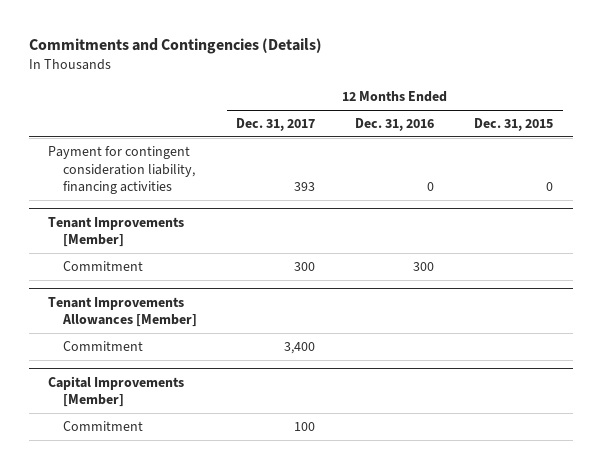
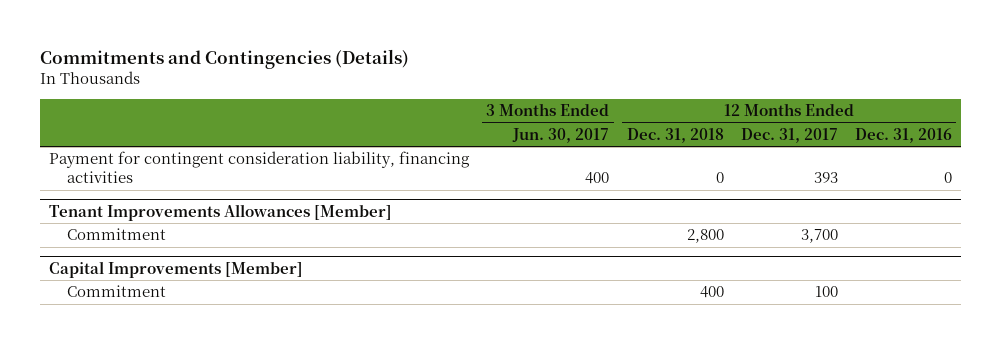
- | 12 Months Ended Dec. 31, 2017 | 12 Months Ended Dec. 31, 2016 | 12 Months Ended Dec. 31, 2015
+ | 3 Months Ended Jun. 30, 2017 | 12 Months Ended Dec. 31, 2018 | 12 Months Ended Dec. 31, 2017 | 12 Months Ended Dec. 31, 2016
- Tenant Improvements [Member]
- Commitment | 300 | 300 |
@ Tenant Improvements Allowances [Member]
- Commitment | 3,400 | |
+ Commitment | | 2,800 | 3,700 |

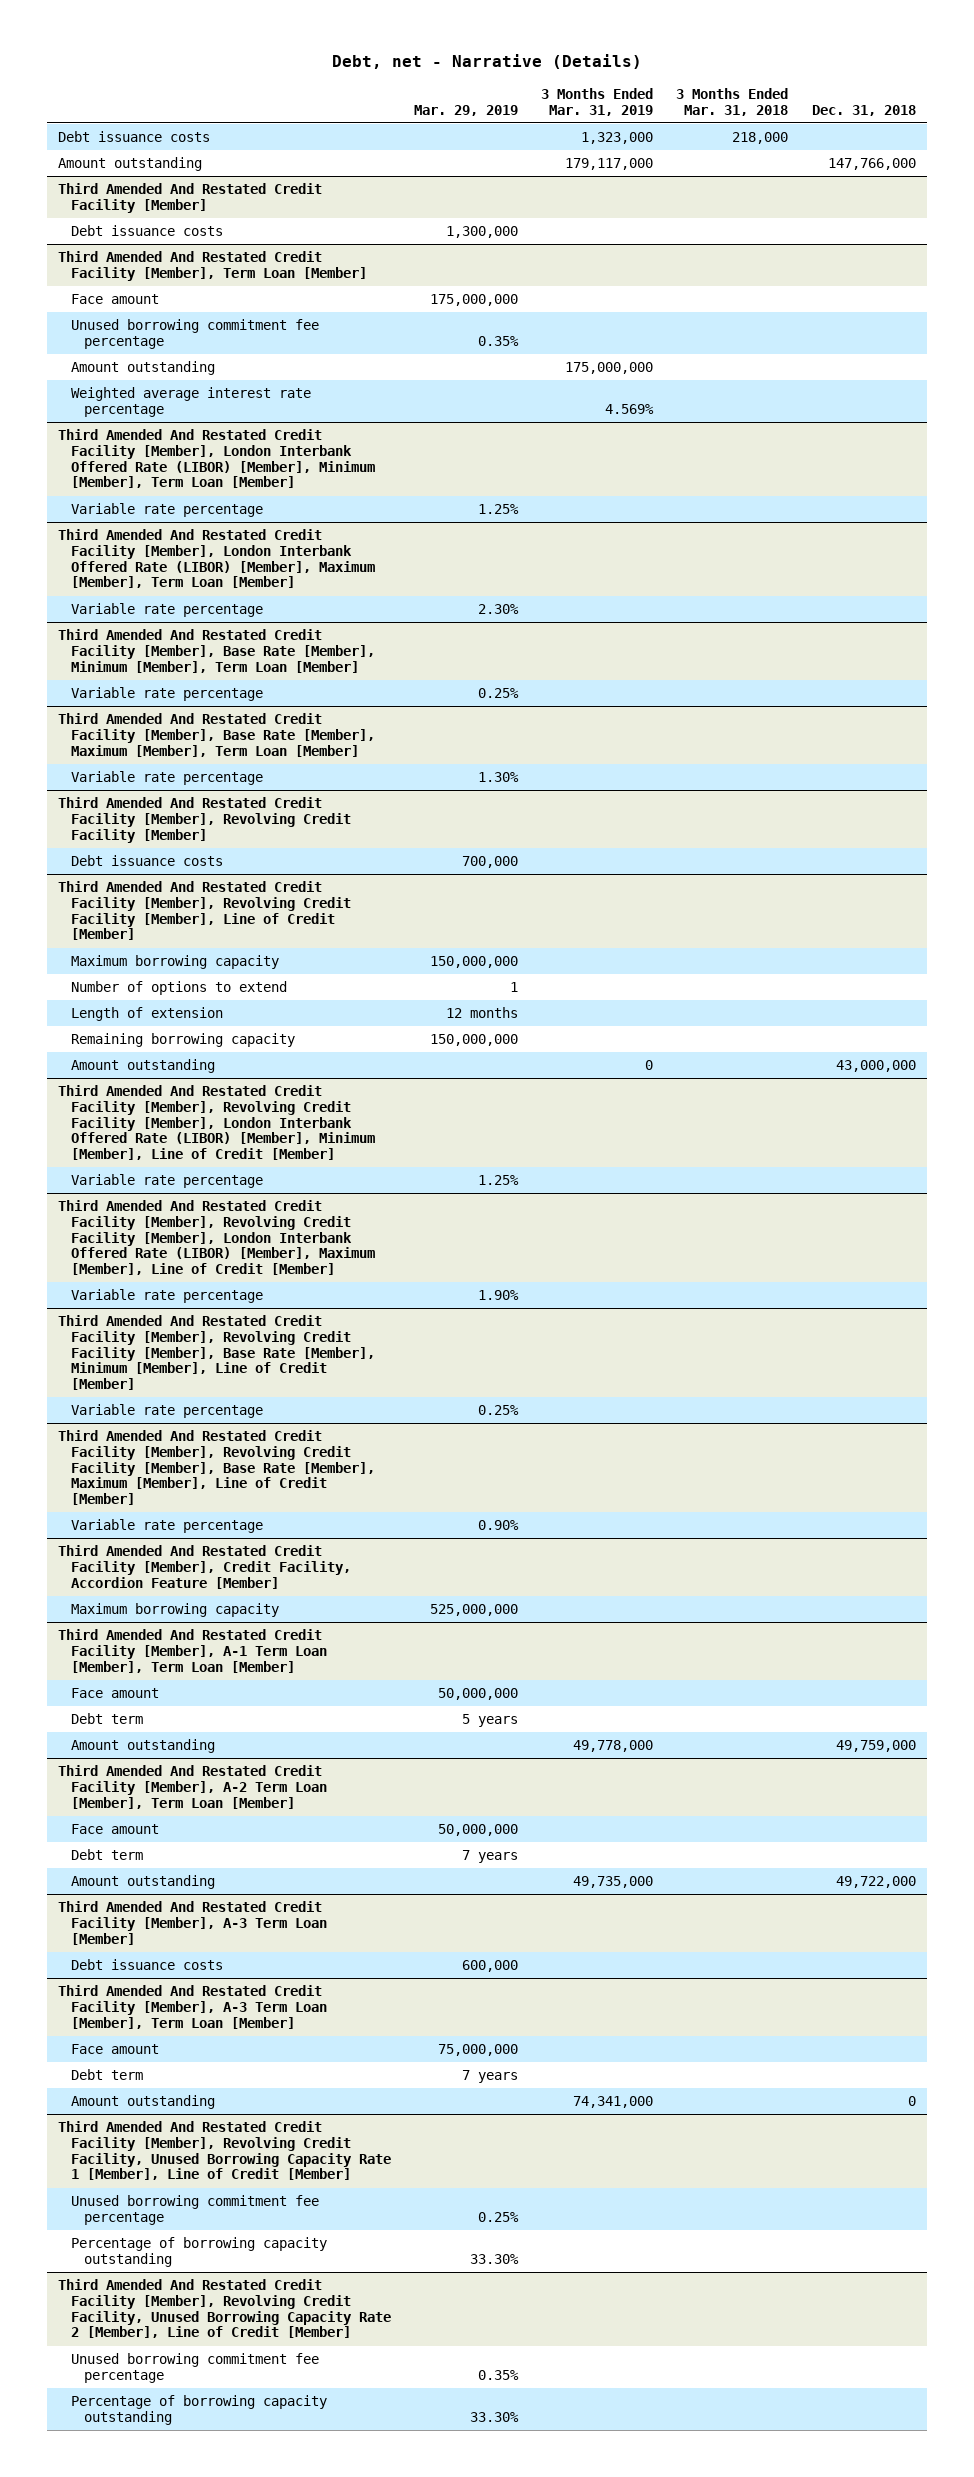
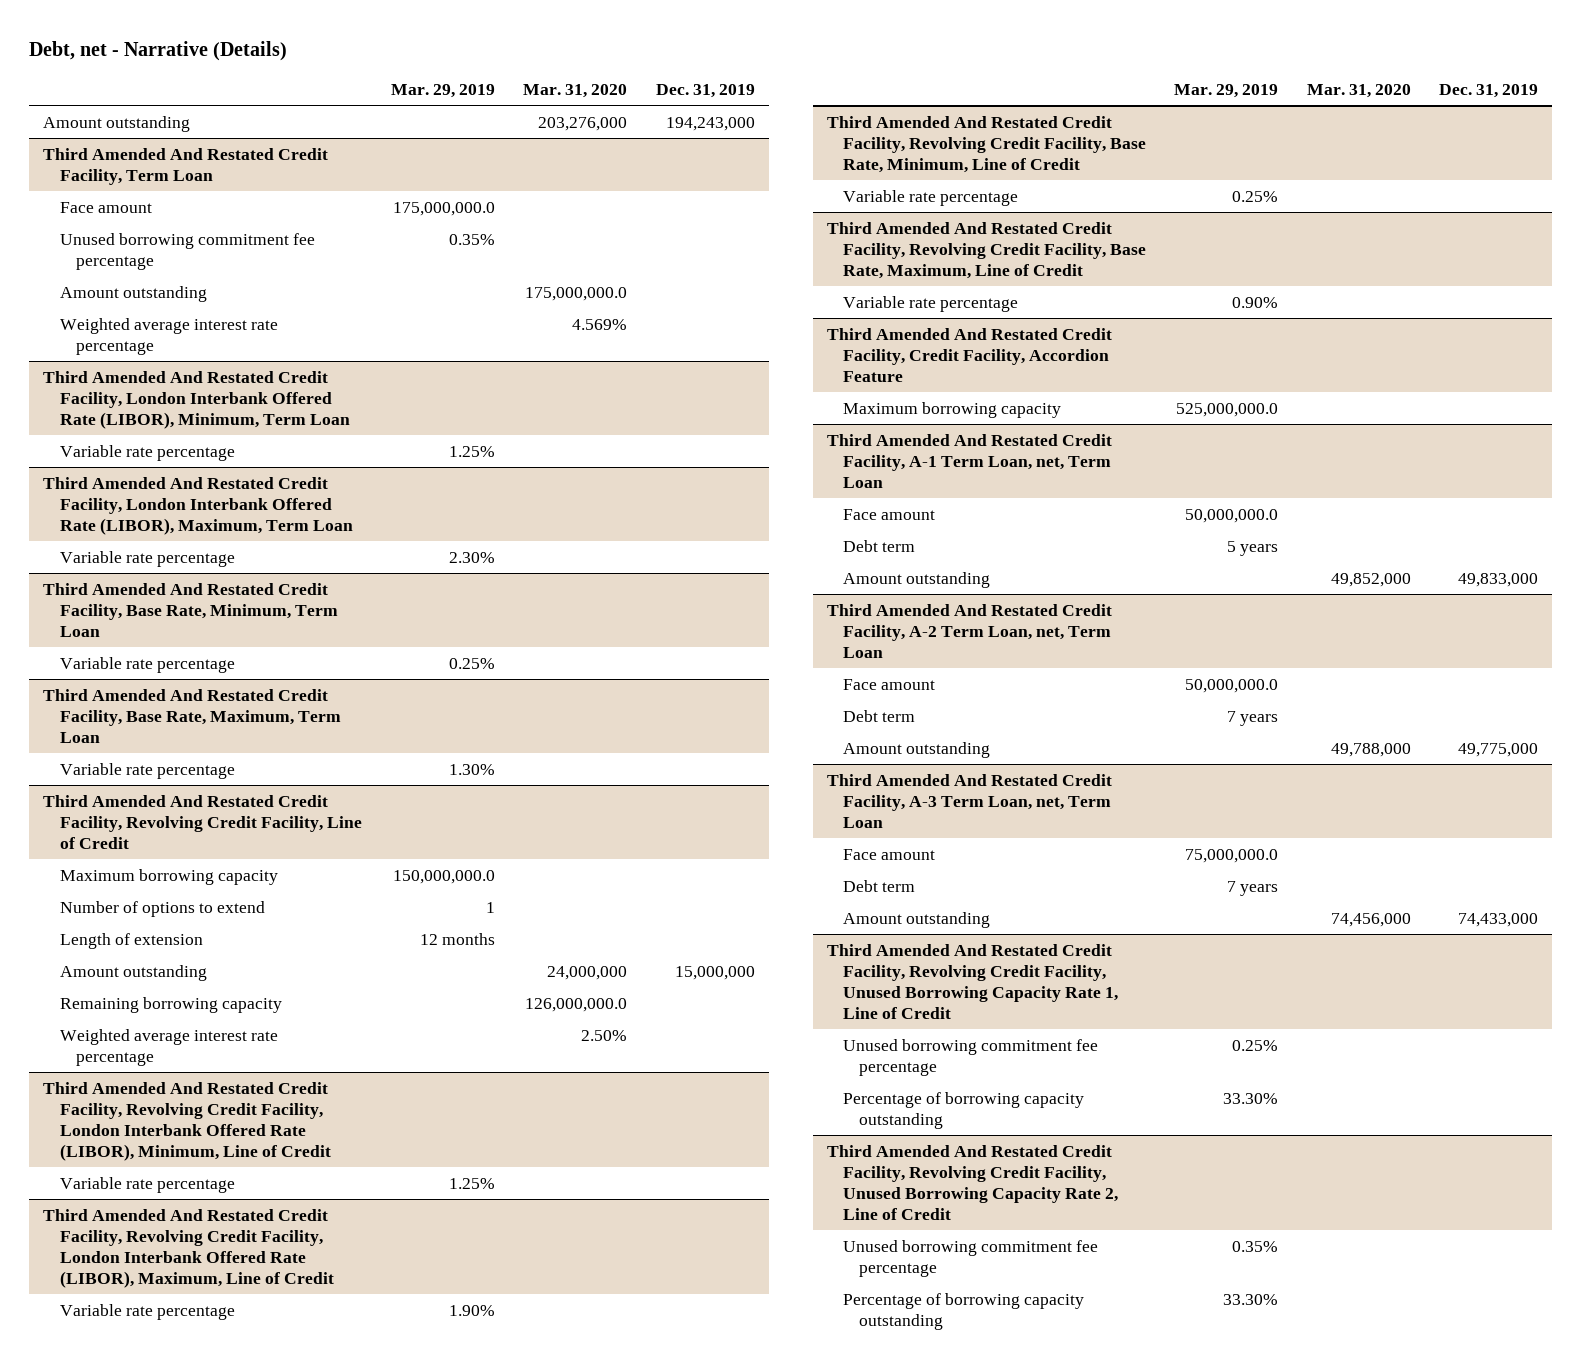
- | Mar. 29, 2019 | 3 Months Ended Mar. 31, 2019 | 3 Months Ended Mar. 31, 2018 | Dec. 31, 2018
+ | Mar. 29, 2019 | Mar. 31, 2020 | Dec. 31, 2019
- Debt issuance costs | | 1,323,000 | 218,000 |
- Third Amended And Restated Credit Facility [Member]
- Debt issuance costs | 1,300,000 | | |
- Third Amended And Restated Credit Facility [Member], Term Loan [Member]
- Face amount | 175,000,000 | | |
+ Third Amended And Restated Credit Facility, Term Loan
+ Face amount | 175,000,000.0 | |
- Third Amended And Restated Credit Facility [Member], London Interbank Offered Rate (LIBOR) [Member], Minimum [Member], Term Loan [Member]
+ Third Amended And Restated Credit Facility, London Interbank Offered Rate (LIBOR), Minimum, Term Loan
- Third Amended And Restated Credit Facility [Member], London Interbank Offered Rate (LIBOR) [Member], Maximum [Member], Term Loan [Member]
+ Third Amended And Restated Credit Facility, London Interbank Offered Rate (LIBOR), Maximum, Term Loan
- Third Amended And Restated Credit Facility [Member], Base Rate [Member], Minimum [Member], Term Loan [Member]
+ Third Amended And Restated Credit Facility, Base Rate, Minimum, Term Loan
- Third Amended And Restated Credit Facility [Member], Base Rate [Member], Maximum [Member], Term Loan [Member]
+ Third Amended And Restated Credit Facility, Base Rate, Maximum, Term Loan
- Third Amended And Restated Credit Facility [Member], Revolving Credit Facility [Member]
- Debt issuance costs | 700,000 | | |
- Third Amended And Restated Credit Facility [Member], Revolving Credit Facility [Member], Line of Credit [Member]
- Maximum borrowing capacity | 150,000,000 | | |
+ Third Amended And Restated Credit Facility, Revolving Credit Facility, Line of Credit
+ Maximum borrowing capacity | 150,000,000.0 | |
- Remaining borrowing capacity | 150,000,000 | | |
- Third Amended And Restated Credit Facility [Member], Revolving Credit Facility [Member], London Interbank Offered Rate (LIBOR) [Member], Minimum [Member], Line of Credit [Member]
+ Remaining borrowing capacity | | 126,000,000.0 |
+ Weighted average interest rate percentage | | 2.50% |
+ Third Amended And Restated Credit Facility, Revolving Credit Facility, London Interbank Offered Rate (LIBOR), Minimum, Line of Credit
- Third Amended And Restated Credit Facility [Member], Revolving Credit Facility [Member], London Interbank Offered Rate (LIBOR) [Member], Maximum [Member], Line of Credit [Member]
+ Third Amended And Restated Credit Facility, Revolving Credit Facility, London Interbank Offered Rate (LIBOR), Maximum, Line of Credit
- Third Amended And Restated Credit Facility [Member], Revolving Credit Facility [Member], Base Rate [Member], Minimum [Member], Line of Credit [Member]
+ Third Amended And Restated Credit Facility, Revolving Credit Facility, Base Rate, Minimum, Line of Credit
- Third Amended And Restated Credit Facility [Member], Revolving Credit Facility [Member], Base Rate [Member], Maximum [Member], Line of Credit [Member]
+ Third Amended And Restated Credit Facility, Revolving Credit Facility, Base Rate, Maximum, Line of Credit
- Third Amended And Restated Credit Facility [Member], Credit Facility, Accordion Feature [Member]
- Maximum borrowing capacity | 525,000,000 | | |
- Third Amended And Restated Credit Facility [Member], A-1 Term Loan [Member], Term Loan [Member]
- Face amount | 50,000,000 | | |
+ Third Amended And Restated Credit Facility, Credit Facility, Accordion Feature
+ Maximum borrowing capacity | 525,000,000.0 | |
+ Third Amended And Restated Credit Facility, A-1 Term Loan, net, Term Loan
+ Face amount | 50,000,000.0 | |
- Third Amended And Restated Credit Facility [Member], A-2 Term Loan [Member], Term Loan [Member]
- Face amount | 50,000,000 | | |
+ Third Amended And Restated Credit Facility, A-2 Term Loan, net, Term Loan
+ Face amount | 50,000,000.0 | |
- Third Amended And Restated Credit Facility [Member], A-3 Term Loan [Member]
- Debt issuance costs | 600,000 | | |
- Third Amended And Restated Credit Facility [Member], A-3 Term Loan [Member], Term Loan [Member]
- Face amount | 75,000,000 | | |
+ Third Amended And Restated Credit Facility, A-3 Term Loan, net, Term Loan
+ Face amount | 75,000,000.0 | |
- Third Amended And Restated Credit Facility [Member], Revolving Credit Facility, Unused Borrowing Capacity Rate 1 [Member], Line of Credit [Member]
+ Third Amended And Restated Credit Facility, Revolving Credit Facility, Unused Borrowing Capacity Rate 1, Line of Credit
- Third Amended And Restated Credit Facility [Member], Revolving Credit Facility, Unused Borrowing Capacity Rate 2 [Member], Line of Credit [Member]
+ Third Amended And Restated Credit Facility, Revolving Credit Facility, Unused Borrowing Capacity Rate 2, Line of Credit

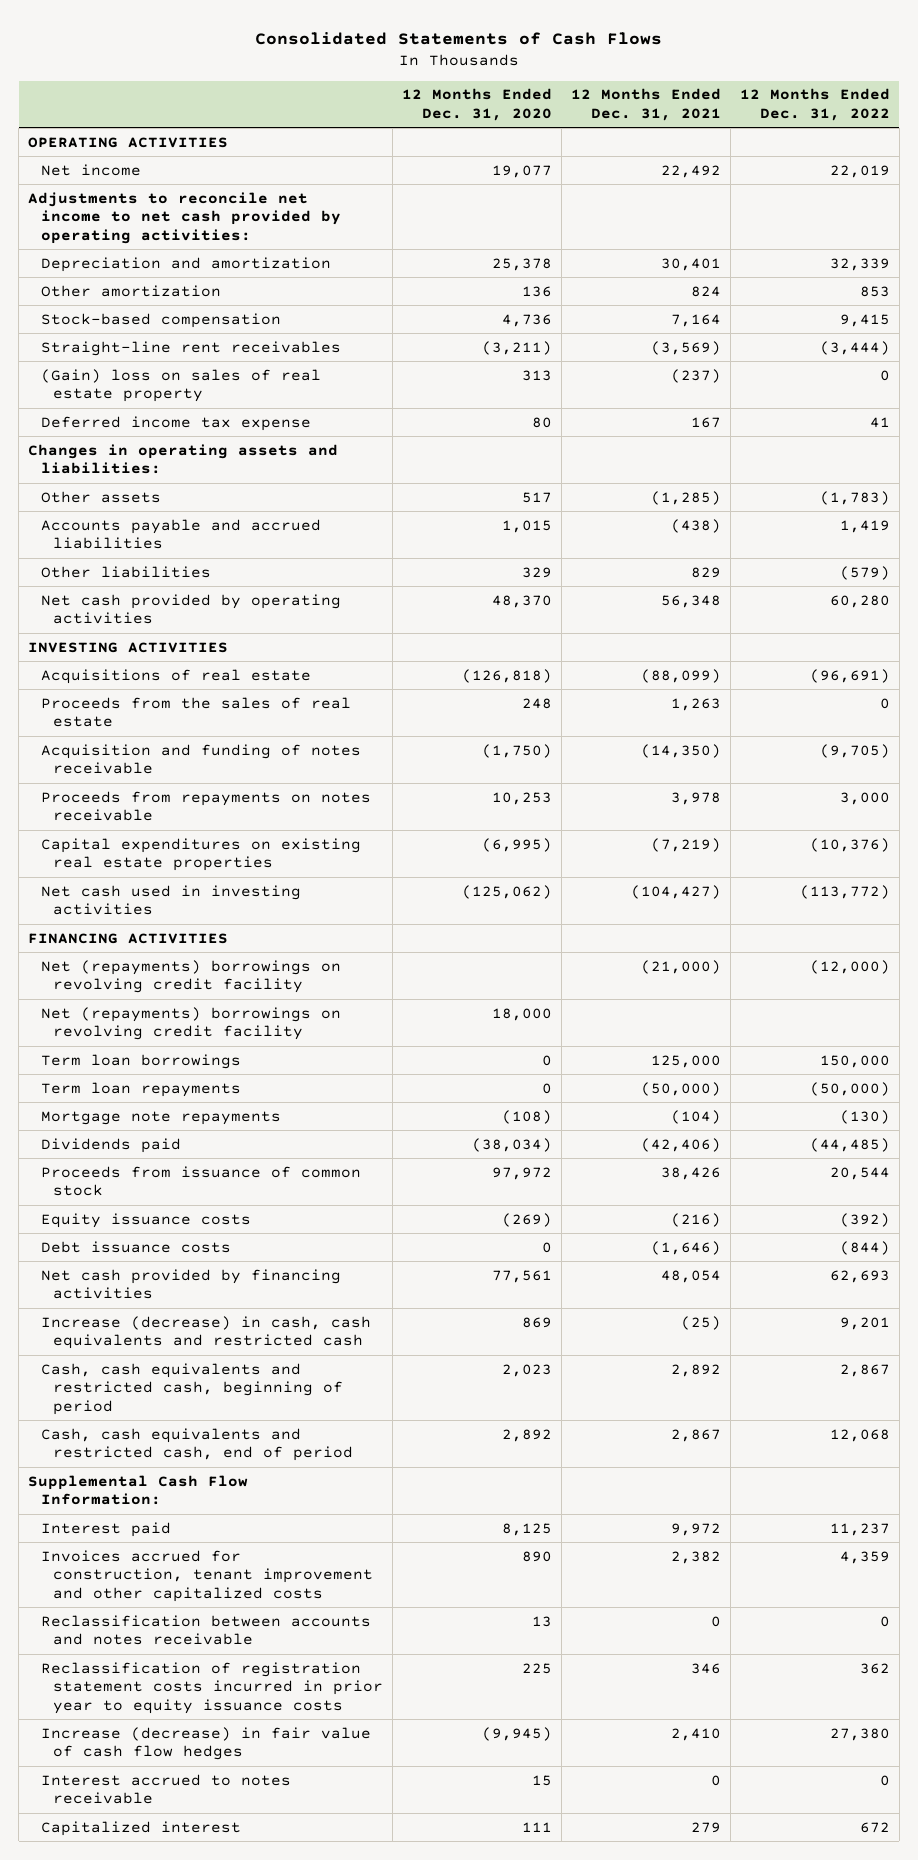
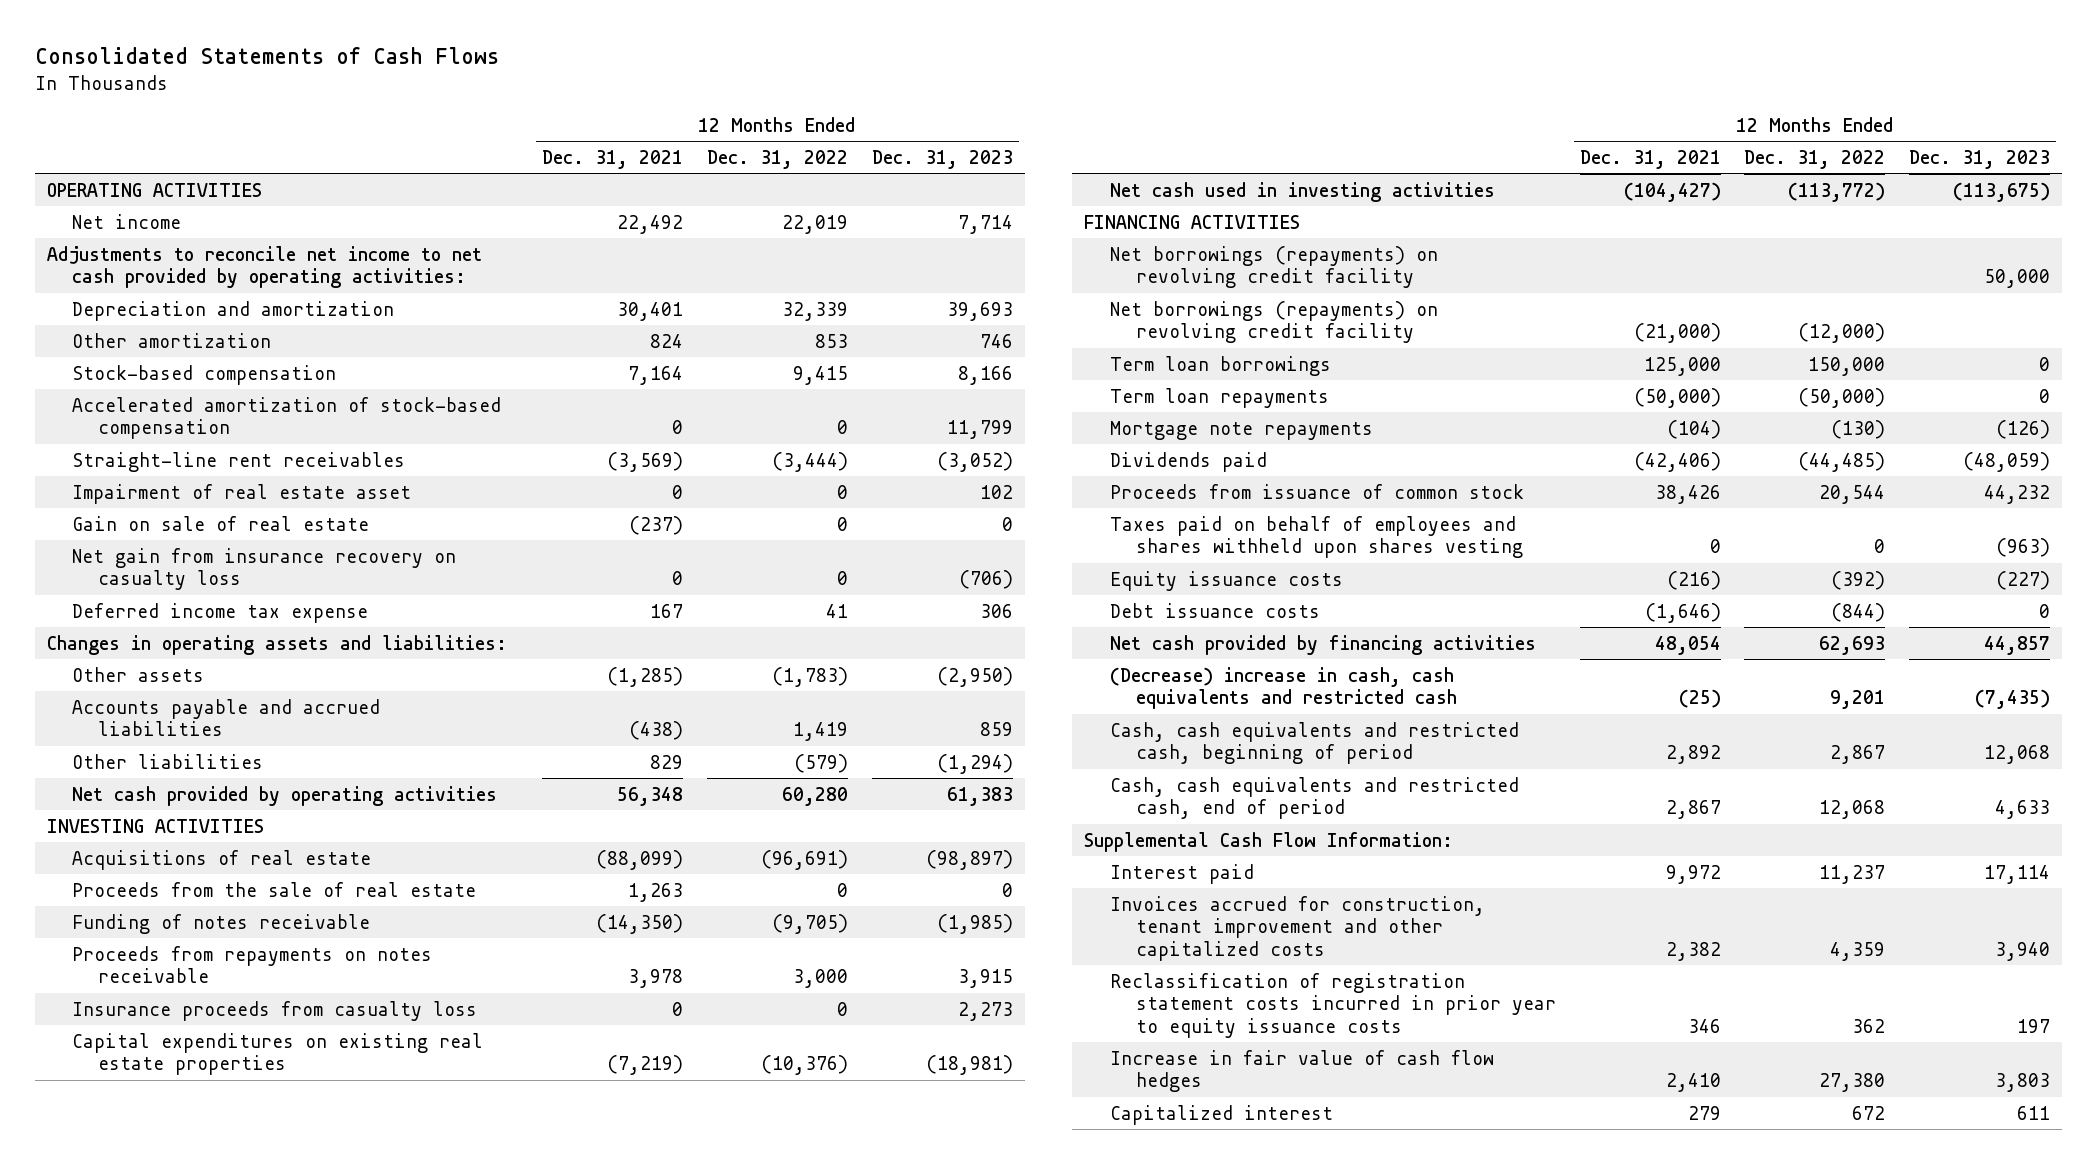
- | 12 Months Ended Dec. 31, 2020 | 12 Months Ended Dec. 31, 2021 | 12 Months Ended Dec. 31, 2022
+ | 12 Months Ended Dec. 31, 2021 | 12 Months Ended Dec. 31, 2022 | 12 Months Ended Dec. 31, 2023
+ Accelerated amortization of stock-based compensation | 0 | 0 | 11,799
- (Gain) loss on sales of real estate property | 313 | (237) | 0
+ Impairment of real estate asset | 0 | 0 | 102
+ Gain on sale of real estate | (237) | 0 | 0
+ Net gain from insurance recovery on casualty loss | 0 | 0 | (706)
- Proceeds from the sales of real estate | 248 | 1,263 | 0
- Acquisition and funding of notes receivable | (1,750) | (14,350) | (9,705)
+ Proceeds from the sale of real estate | 1,263 | 0 | 0
+ Funding of notes receivable | (14,350) | (9,705) | (1,985)
+ Insurance proceeds from casualty loss | 0 | 0 | 2,273
- Net (repayments) borrowings on revolving credit facility | | (21,000) | (12,000)
- Net (repayments) borrowings on revolving credit facility | 18,000 | |
+ Net borrowings (repayments) on revolving credit facility | | | 50,000
+ Net borrowings (repayments) on revolving credit facility | (21,000) | (12,000) |
+ Taxes paid on behalf of employees and shares withheld upon shares vesting | 0 | 0 | (963)
- Increase (decrease) in cash, cash equivalents and restricted cash | 869 | (25) | 9,201
+ (Decrease) increase in cash, cash equivalents and restricted cash | (25) | 9,201 | (7,435)
- Reclassification between accounts and notes receivable | 13 | 0 | 0
- Increase (decrease) in fair value of cash flow hedges | (9,945) | 2,410 | 27,380
- Interest accrued to notes receivable | 15 | 0 | 0
+ Increase in fair value of cash flow hedges | 2,410 | 27,380 | 3,803

